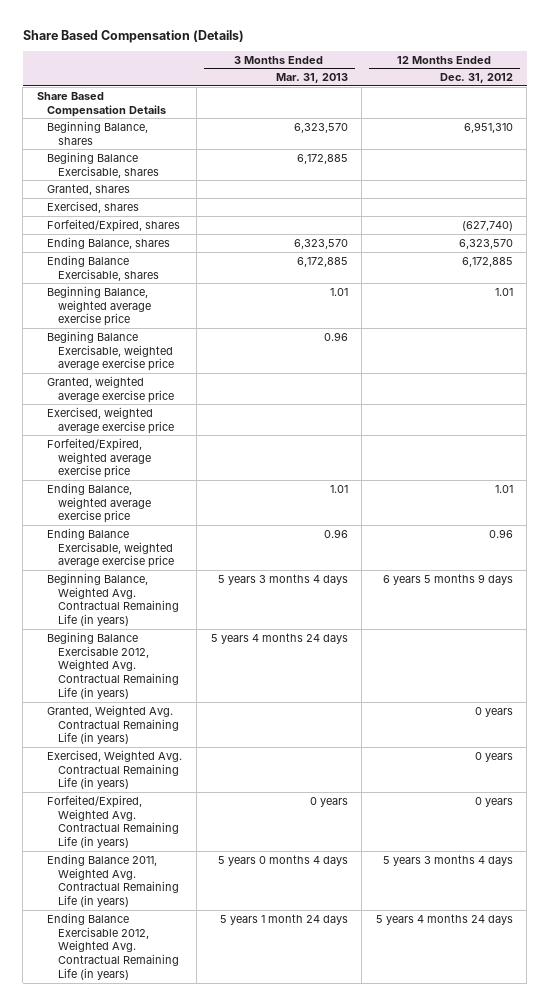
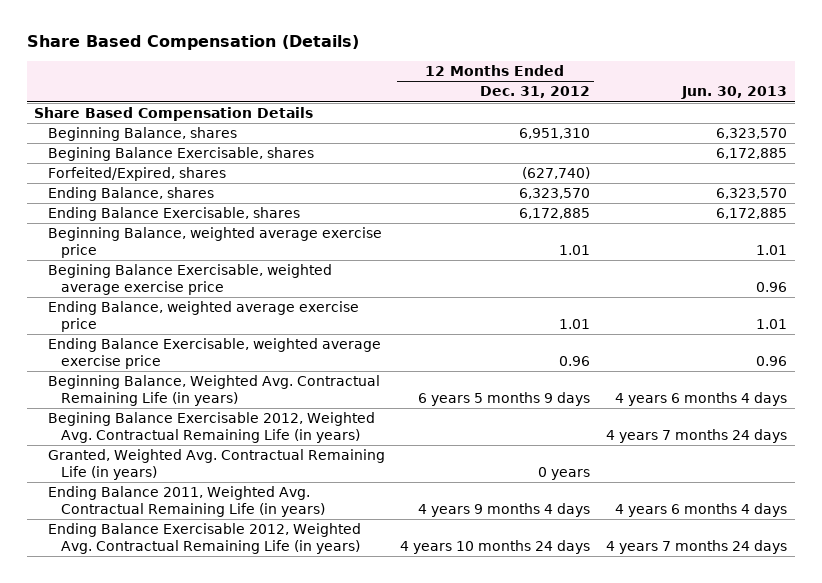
- | 3 Months Ended Mar. 31, 2013 | 12 Months Ended Dec. 31, 2012
+ | 12 Months Ended Dec. 31, 2012 | Jun. 30, 2013
- Granted, shares
- Exercised, shares
- Granted, weighted average exercise price
- Exercised, weighted average exercise price
- Forfeited/Expired, weighted average exercise price
- Exercised, Weighted Avg. Contractual Remaining Life (in years) | | 0 years
- Forfeited/Expired, Weighted Avg. Contractual Remaining Life (in years) | 0 years | 0 years
- Ending Balance 2011, Weighted Avg. Contractual Remaining Life (in years) | 5 years 0 months 4 days | 5 years 3 months 4 days
- Ending Balance Exercisable 2012, Weighted Avg. Contractual Remaining Life (in years) | 5 years 1 month 24 days | 5 years 4 months 24 days
+ Ending Balance 2011, Weighted Avg. Contractual Remaining Life (in years) | 4 years 9 months 4 days | 4 years 6 months 4 days
+ Ending Balance Exercisable 2012, Weighted Avg. Contractual Remaining Life (in years) | 4 years 10 months 24 days | 4 years 7 months 24 days

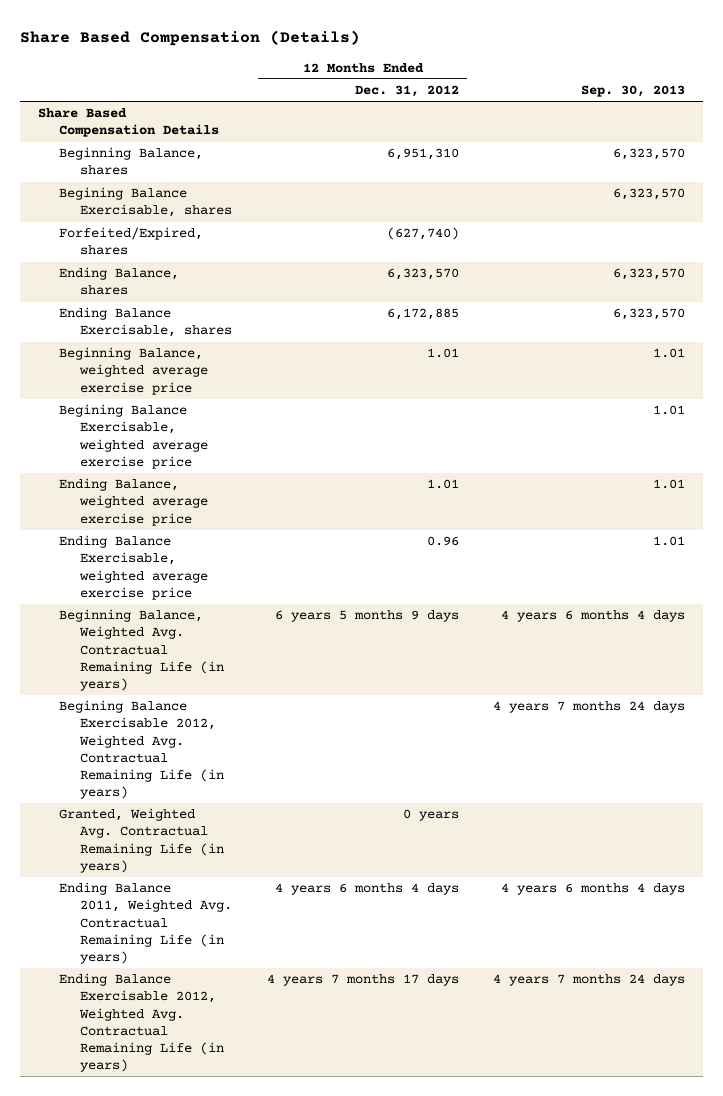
- | 12 Months Ended Dec. 31, 2012 | Jun. 30, 2013
+ | 12 Months Ended Dec. 31, 2012 | Sep. 30, 2013
- Ending Balance 2011, Weighted Avg. Contractual Remaining Life (in years) | 4 years 9 months 4 days | 4 years 6 months 4 days
- Ending Balance Exercisable 2012, Weighted Avg. Contractual Remaining Life (in years) | 4 years 10 months 24 days | 4 years 7 months 24 days
+ Ending Balance 2011, Weighted Avg. Contractual Remaining Life (in years) | 4 years 6 months 4 days | 4 years 6 months 4 days
+ Ending Balance Exercisable 2012, Weighted Avg. Contractual Remaining Life (in years) | 4 years 7 months 17 days | 4 years 7 months 24 days

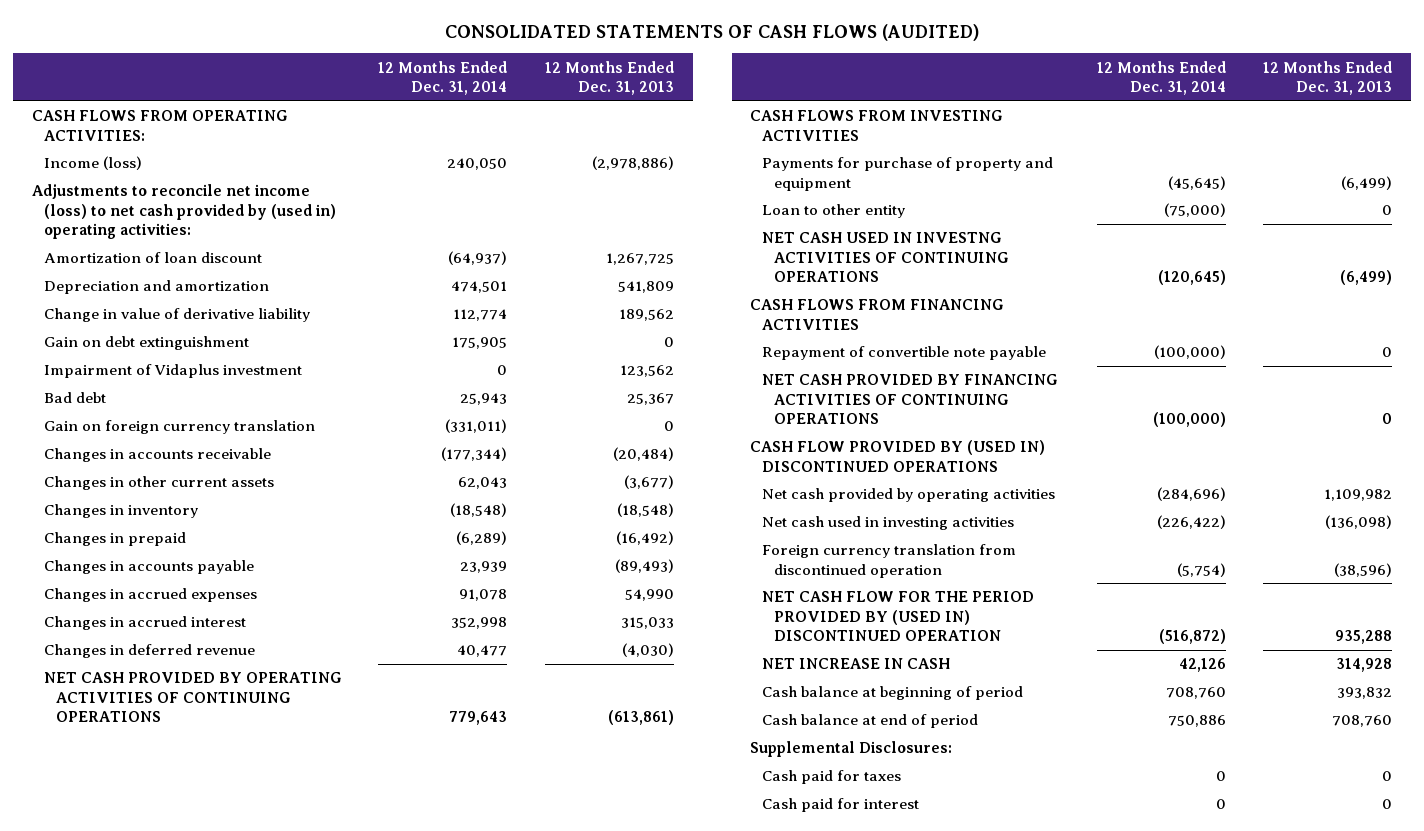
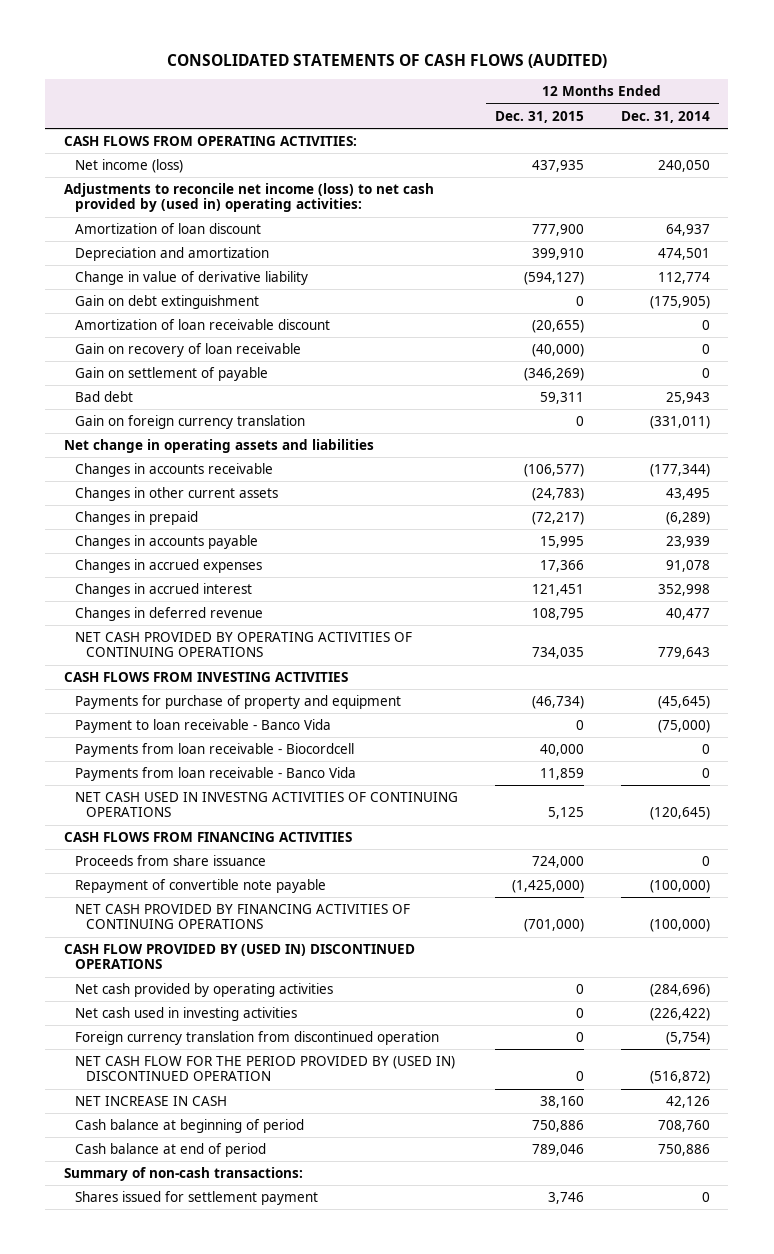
- | 12 Months Ended Dec. 31, 2014 | 12 Months Ended Dec. 31, 2013
+ | 12 Months Ended Dec. 31, 2015 | 12 Months Ended Dec. 31, 2014
- Income (loss) | 240,050 | (2,978,886)
+ Net income (loss) | 437,935 | 240,050
- Amortization of loan discount | (64,937) | 1,267,725
+ Amortization of loan discount | 777,900 | 64,937
- Gain on debt extinguishment | 175,905 | 0
- Impairment of Vidaplus investment | 0 | 123,562
+ Gain on debt extinguishment | 0 | (175,905)
+ Amortization of loan receivable discount | (20,655) | 0
+ Gain on recovery of loan receivable | (40,000) | 0
+ Gain on settlement of payable | (346,269) | 0
+ Net change in operating assets and liabilities
- Changes in other current assets | 62,043 | (3,677)
- Changes in inventory | (18,548) | (18,548)
+ Changes in other current assets | (24,783) | 43,495
- Loan to other entity | (75,000) | 0
+ Payment to loan receivable - Banco Vida | 0 | (75,000)
+ Payments from loan receivable - Biocordcell | 40,000 | 0
+ Payments from loan receivable - Banco Vida | 11,859 | 0
+ Proceeds from share issuance | 724,000 | 0
- Supplemental Disclosures:
- Cash paid for taxes | 0 | 0
- Cash paid for interest | 0 | 0
+ Summary of non-cash transactions:
+ Shares issued for settlement payment | 3,746 | 0

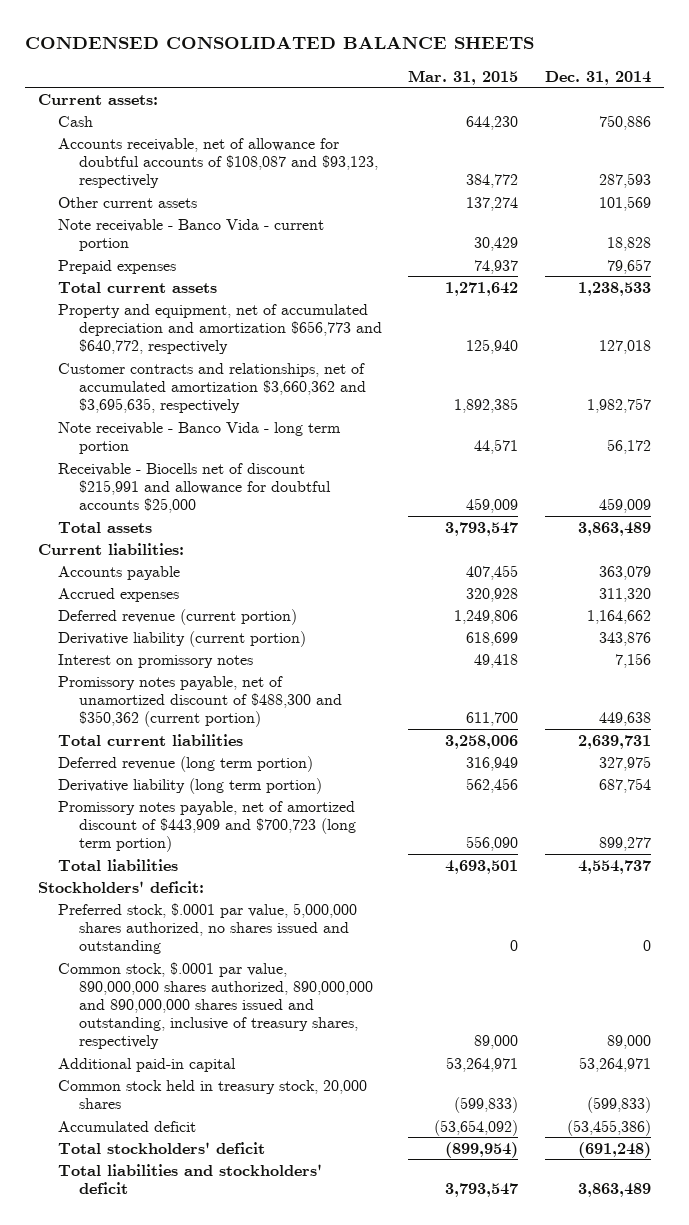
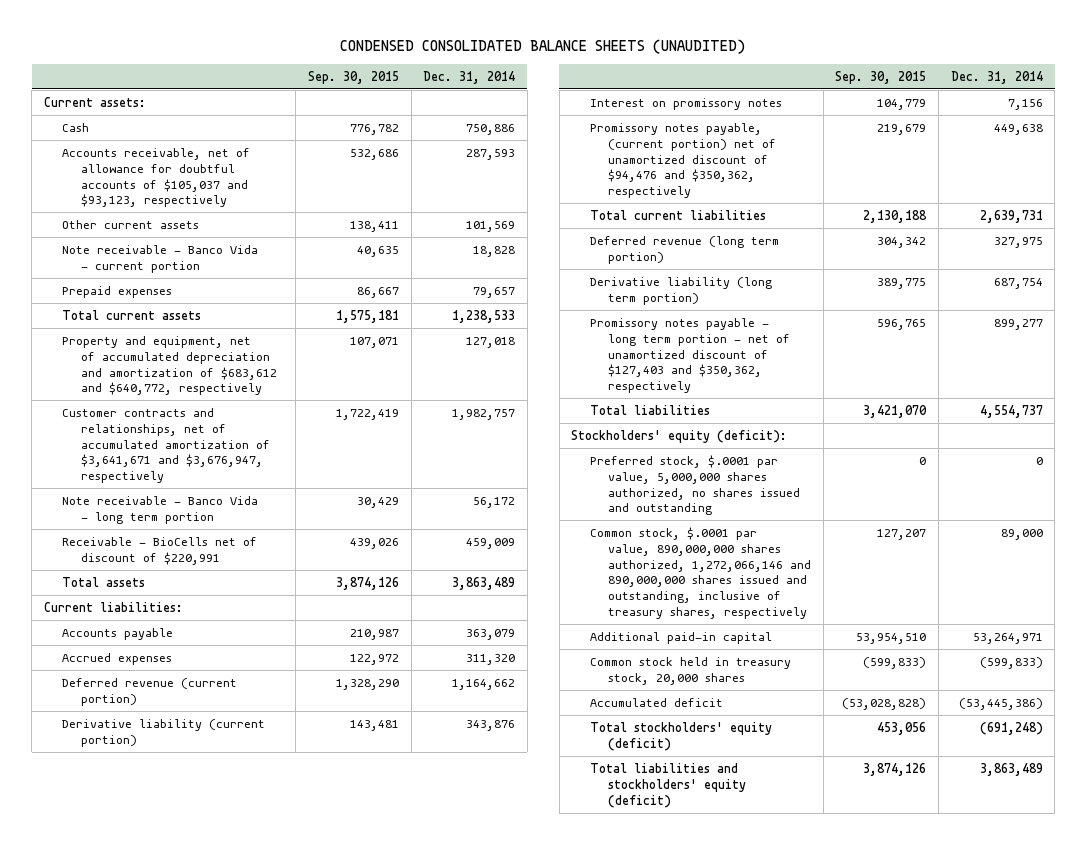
- CONDENSED CONSOLIDATED BALANCE SHEETS
+ CONDENSED CONSOLIDATED BALANCE SHEETS (UNAUDITED)
- | Mar. 31, 2015 | Dec. 31, 2014
+ | Sep. 30, 2015 | Dec. 31, 2014
- Accounts receivable, net of allowance for doubtful accounts of $108,087 and $93,123, respectively | 384,772 | 287,593
+ Accounts receivable, net of allowance for doubtful accounts of $105,037 and $93,123, respectively | 532,686 | 287,593
- Property and equipment, net of accumulated depreciation and amortization $656,773 and $640,772, respectively | 125,940 | 127,018
- Customer contracts and relationships, net of accumulated amortization $3,660,362 and $3,695,635, respectively | 1,892,385 | 1,982,757
+ Property and equipment, net of accumulated depreciation and amortization of $683,612 and $640,772, respectively | 107,071 | 127,018
+ Customer contracts and relationships, net of accumulated amortization of $3,641,671 and $3,676,947, respectively | 1,722,419 | 1,982,757
- Receivable - Biocells net of discount $215,991 and allowance for doubtful accounts $25,000 | 459,009 | 459,009
+ Receivable - BioCells net of discount of $220,991 | 439,026 | 459,009
- Promissory notes payable, net of unamortized discount of $488,300 and $350,362 (current portion) | 611,700 | 449,638
+ Promissory notes payable, (current portion) net of unamortized discount of $94,476 and $350,362, respectively | 219,679 | 449,638
- Promissory notes payable, net of amortized discount of $443,909 and $700,723 (long term portion) | 556,090 | 899,277
+ Promissory notes payable - long term portion - net of unamortized discount of $127,403 and $350,362, respectively | 596,765 | 899,277
- Stockholders' deficit:
+ Stockholders' equity (deficit):
- Common stock, $.0001 par value, 890,000,000 shares authorized, 890,000,000 and 890,000,000 shares issued and outstanding, inclusive of treasury shares, respectively | 89,000 | 89,000
+ Common stock, $.0001 par value, 890,000,000 shares authorized, 1,272,066,146 and 890,000,000 shares issued and outstanding, inclusive of treasury shares, respectively | 127,207 | 89,000
- Accumulated deficit | (53,654,092) | (53,455,386)
- Total stockholders' deficit | (899,954) | (691,248)
- Total liabilities and stockholders' deficit | 3,793,547 | 3,863,489
+ Accumulated deficit | (53,028,828) | (53,445,386)
+ Total stockholders' equity (deficit) | 453,056 | (691,248)
+ Total liabilities and stockholders' equity (deficit) | 3,874,126 | 3,863,489

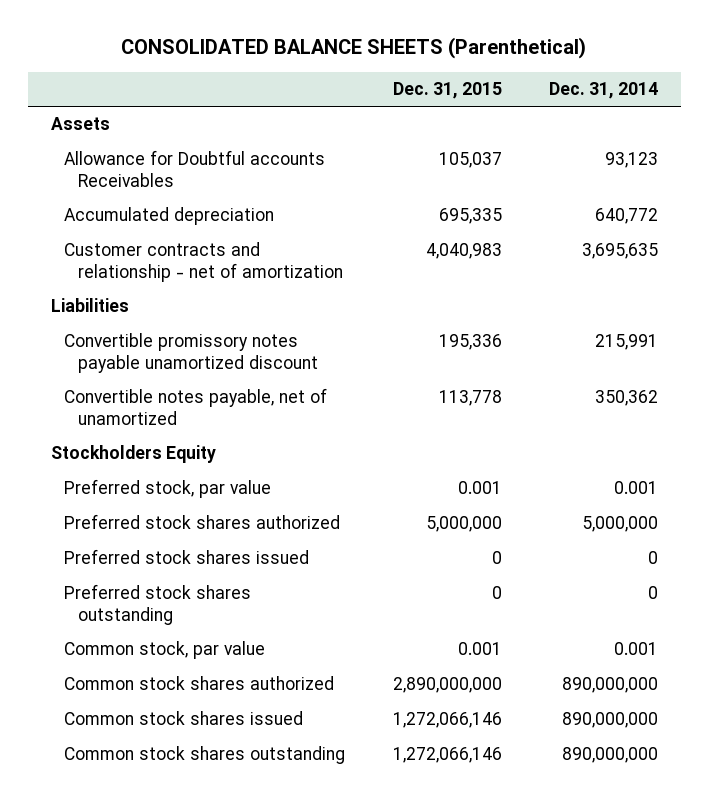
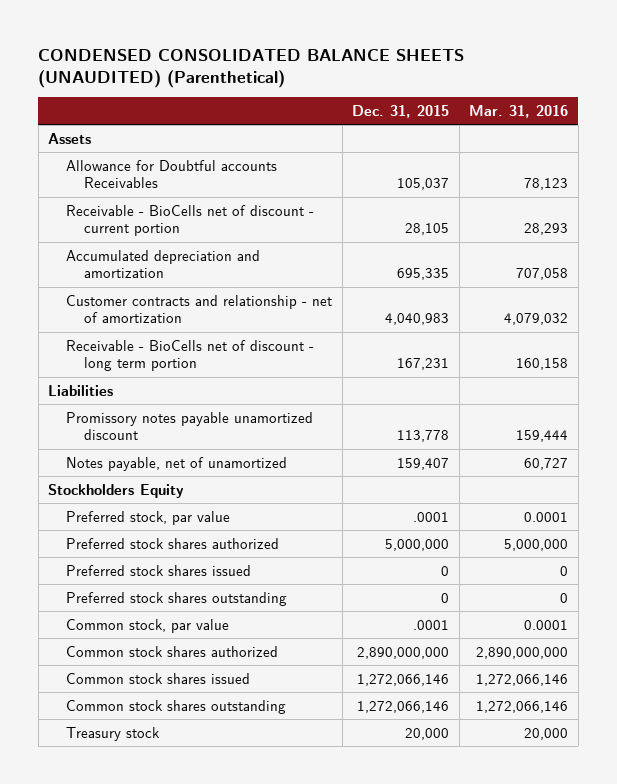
- CONSOLIDATED BALANCE SHEETS (Parenthetical)
+ CONDENSED CONSOLIDATED BALANCE SHEETS (UNAUDITED) (Parenthetical)
- | Dec. 31, 2015 | Dec. 31, 2014
+ | Dec. 31, 2015 | Mar. 31, 2016
- Accumulated depreciation | 695,335 | 640,772
+ Receivable - BioCells net of discount - current portion | 28,105 | 28,293
+ Accumulated depreciation and amortization | 695,335 | 707,058
+ Receivable - BioCells net of discount - long term portion | 167,231 | 160,158
- Convertible promissory notes payable unamortized discount | 195,336 | 215,991
- Convertible notes payable, net of unamortized | 113,778 | 350,362
+ Promissory notes payable unamortized discount | 113,778 | 159,444
+ Notes payable, net of unamortized | 159,407 | 60,727
- Preferred stock, par value | 0.001 | 0.001
+ Preferred stock, par value | .0001 | 0.0001
- Common stock, par value | 0.001 | 0.001
+ Common stock, par value | .0001 | 0.0001
+ Treasury stock | 20,000 | 20,000

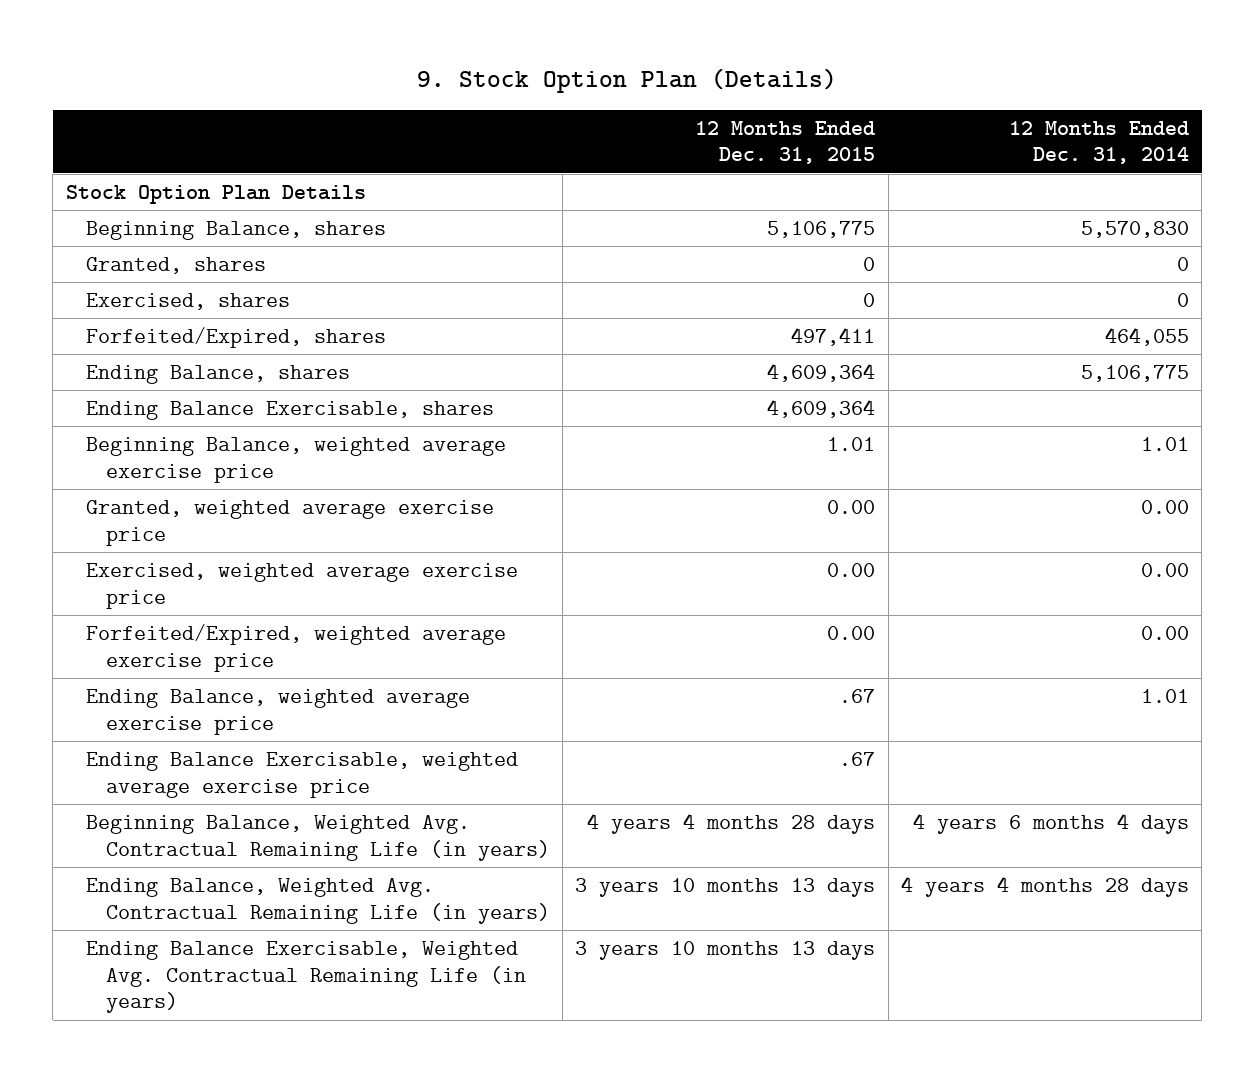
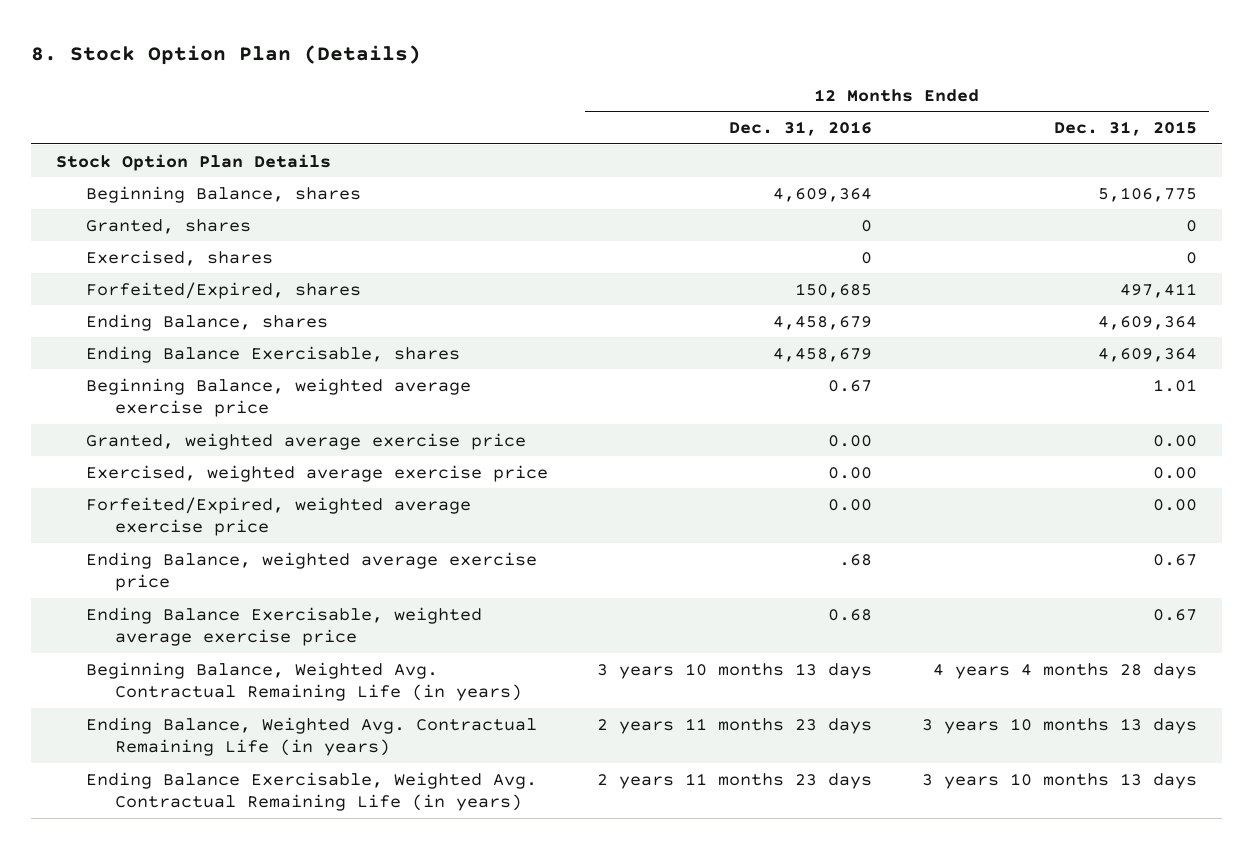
- 9. Stock Option Plan (Details)
+ 8. Stock Option Plan (Details)
- | 12 Months Ended Dec. 31, 2015 | 12 Months Ended Dec. 31, 2014
+ | 12 Months Ended Dec. 31, 2016 | 12 Months Ended Dec. 31, 2015
- Ending Balance, weighted average exercise price | .67 | 1.01
- Ending Balance Exercisable, weighted average exercise price | .67 |
+ Ending Balance, weighted average exercise price | .68 | 0.67
+ Ending Balance Exercisable, weighted average exercise price | 0.68 | 0.67

